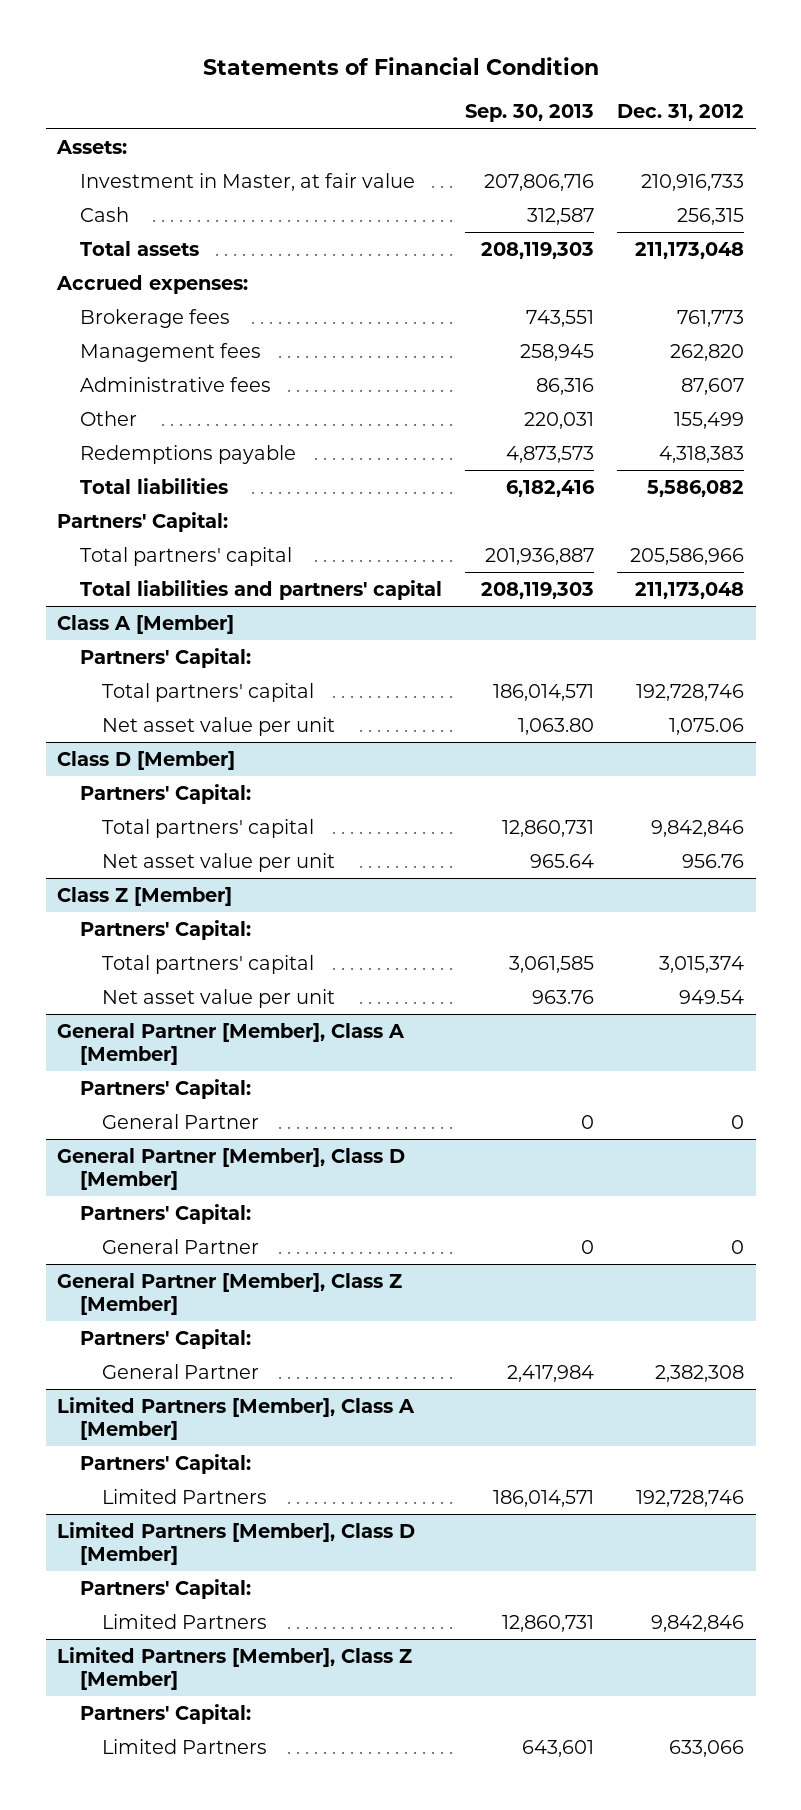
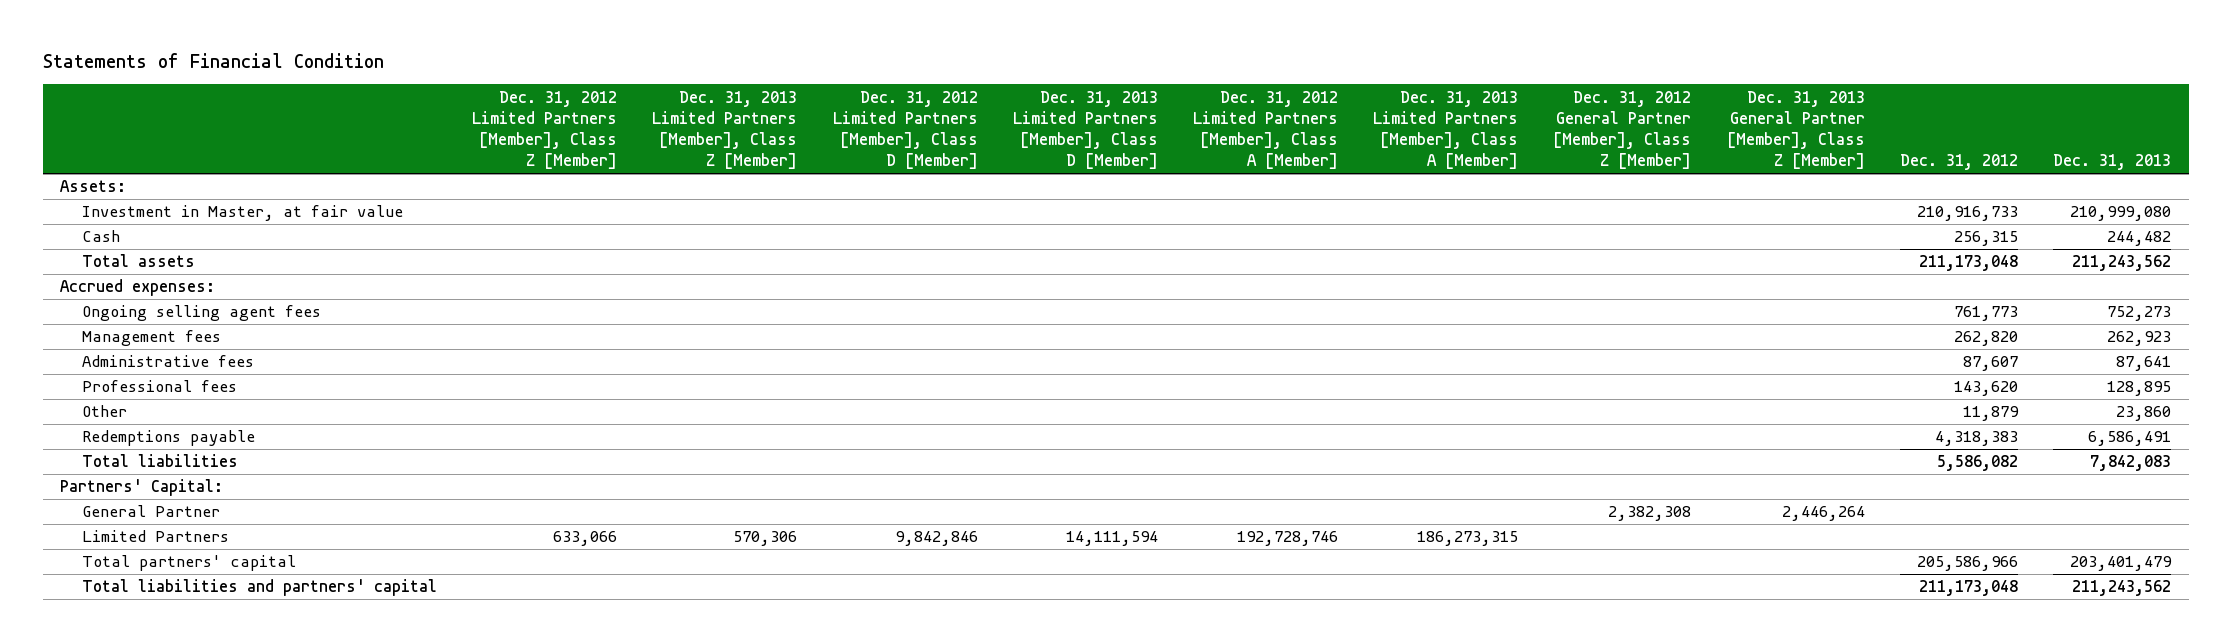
- | Sep. 30, 2013 | Dec. 31, 2012
+ | Dec. 31, 2012 Limited Partners [Member], Class Z [Member] | Dec. 31, 2013 Limited Partners [Member], Class Z [Member] | Dec. 31, 2012 Limited Partners [Member], Class D [Member] | Dec. 31, 2013 Limited Partners [Member], Class D [Member] | Dec. 31, 2012 Limited Partners [Member], Class A [Member] | Dec. 31, 2013 Limited Partners [Member], Class A [Member] | Dec. 31, 2012 General Partner [Member], Class Z [Member] | Dec. 31, 2013 General Partner [Member], Class Z [Member] | Dec. 31, 2012 | Dec. 31, 2013
- Brokerage fees | 743,551 | 761,773
+ Ongoing selling agent fees | | | | | | | | | 761,773 | 752,273
- Other | 220,031 | 155,499
+ Professional fees | | | | | | | | | 143,620 | 128,895
+ Other | | | | | | | | | 11,879 | 23,860
+ General Partner | | | | | | | 2,382,308 | 2,446,264 | |
+ Limited Partners | 633,066 | 570,306 | 9,842,846 | 14,111,594 | 192,728,746 | 186,273,315 | | | |
- Class A [Member]
- Partners' Capital:
- Total partners' capital | 186,014,571 | 192,728,746
- Net asset value per unit | 1,063.80 | 1,075.06
- Class D [Member]
- Partners' Capital:
- Total partners' capital | 12,860,731 | 9,842,846
- Net asset value per unit | 965.64 | 956.76
- Class Z [Member]
- Partners' Capital:
- Total partners' capital | 3,061,585 | 3,015,374
- Net asset value per unit | 963.76 | 949.54
- General Partner [Member], Class A [Member]
- Partners' Capital:
- General Partner | 0 | 0
- General Partner [Member], Class D [Member]
- Partners' Capital:
- General Partner | 0 | 0
- General Partner [Member], Class Z [Member]
- Partners' Capital:
- General Partner | 2,417,984 | 2,382,308
- Limited Partners [Member], Class A [Member]
- Partners' Capital:
- Limited Partners | 186,014,571 | 192,728,746
- Limited Partners [Member], Class D [Member]
- Partners' Capital:
- Limited Partners | 12,860,731 | 9,842,846
- Limited Partners [Member], Class Z [Member]
- Partners' Capital:
- Limited Partners | 643,601 | 633,066

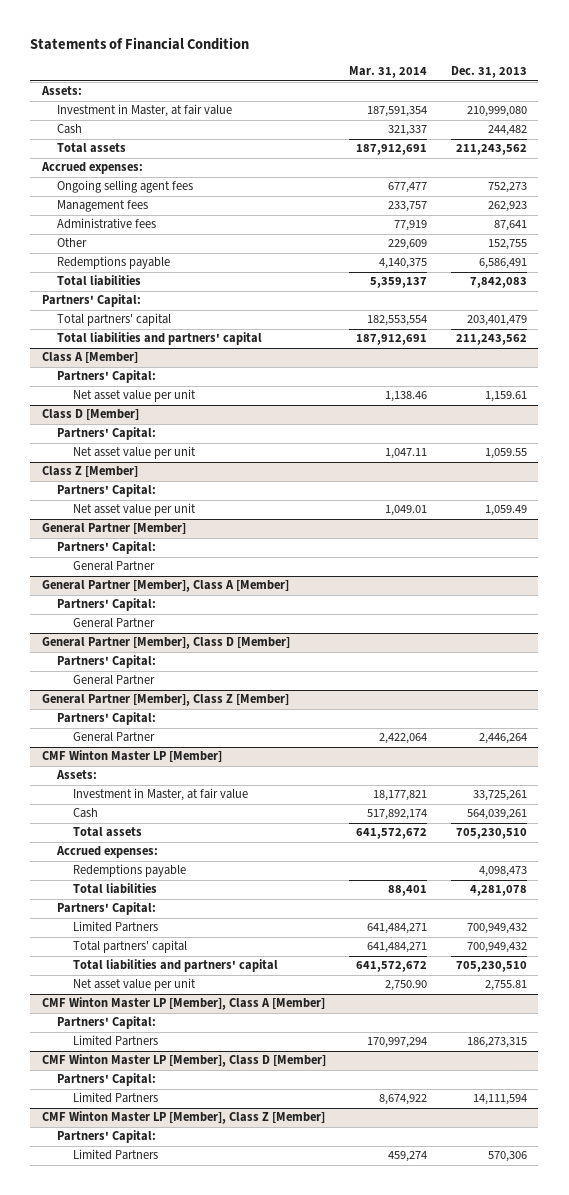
- | Dec. 31, 2012 Limited Partners [Member], Class Z [Member] | Dec. 31, 2013 Limited Partners [Member], Class Z [Member] | Dec. 31, 2012 Limited Partners [Member], Class D [Member] | Dec. 31, 2013 Limited Partners [Member], Class D [Member] | Dec. 31, 2012 Limited Partners [Member], Class A [Member] | Dec. 31, 2013 Limited Partners [Member], Class A [Member] | Dec. 31, 2012 General Partner [Member], Class Z [Member] | Dec. 31, 2013 General Partner [Member], Class Z [Member] | Dec. 31, 2012 | Dec. 31, 2013
+ | Mar. 31, 2014 | Dec. 31, 2013
- Professional fees | | | | | | | | | 143,620 | 128,895
- Other | | | | | | | | | 11,879 | 23,860
+ Other | 229,609 | 152,755
- General Partner | | | | | | | 2,382,308 | 2,446,264 | |
- Limited Partners | 633,066 | 570,306 | 9,842,846 | 14,111,594 | 192,728,746 | 186,273,315 | | | |
+ Class A [Member]
+ Partners' Capital:
+ Net asset value per unit | 1,138.46 | 1,159.61
+ Class D [Member]
+ Partners' Capital:
+ Net asset value per unit | 1,047.11 | 1,059.55
+ Class Z [Member]
+ Partners' Capital:
+ Net asset value per unit | 1,049.01 | 1,059.49
+ General Partner [Member]
+ Partners' Capital:
+ General Partner
+ General Partner [Member], Class A [Member]
+ Partners' Capital:
+ General Partner
+ General Partner [Member], Class D [Member]
+ Partners' Capital:
+ General Partner
+ General Partner [Member], Class Z [Member]
+ Partners' Capital:
+ General Partner | 2,422,064 | 2,446,264
+ CMF Winton Master LP [Member]
+ Assets:
+ Investment in Master, at fair value | 18,177,821 | 33,725,261
+ Cash | 517,892,174 | 564,039,261
+ Total assets | 641,572,672 | 705,230,510
+ Accrued expenses:
+ Redemptions payable | | 4,098,473
+ Total liabilities | 88,401 | 4,281,078
+ Partners' Capital:
+ Limited Partners | 641,484,271 | 700,949,432
+ Total partners' capital | 641,484,271 | 700,949,432
+ Total liabilities and partners' capital | 641,572,672 | 705,230,510
+ Net asset value per unit | 2,750.90 | 2,755.81
+ CMF Winton Master LP [Member], Class A [Member]
+ Partners' Capital:
+ Limited Partners | 170,997,294 | 186,273,315
+ CMF Winton Master LP [Member], Class D [Member]
+ Partners' Capital:
+ Limited Partners | 8,674,922 | 14,111,594
+ CMF Winton Master LP [Member], Class Z [Member]
+ Partners' Capital:
+ Limited Partners | 459,274 | 570,306

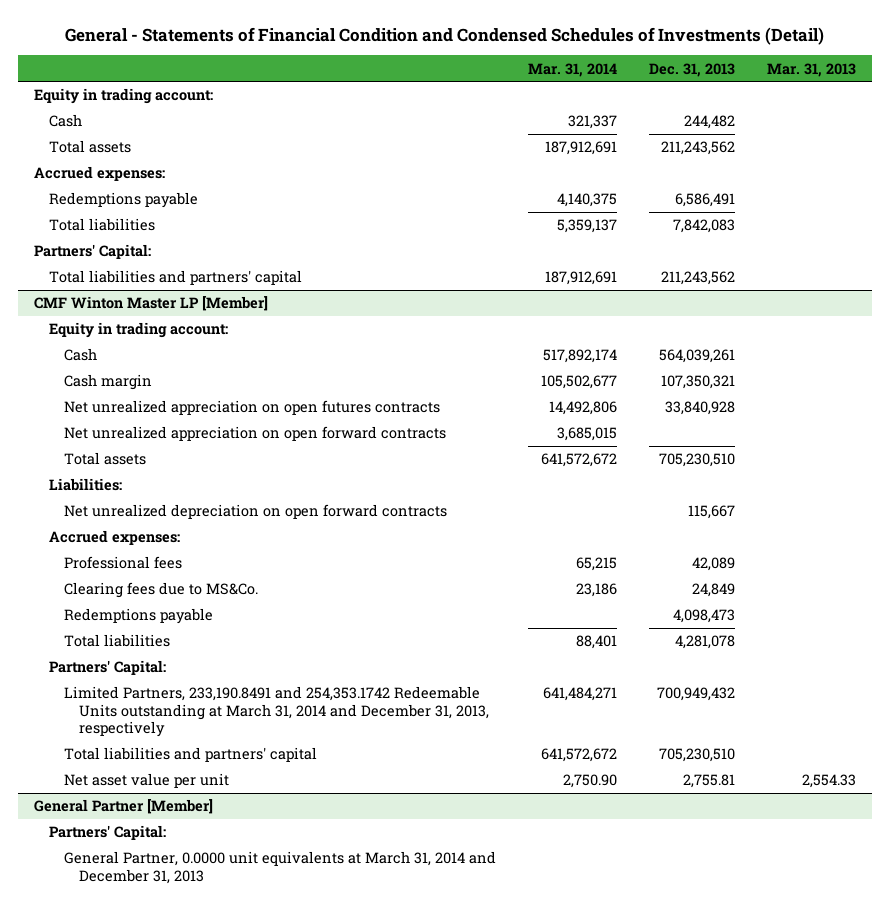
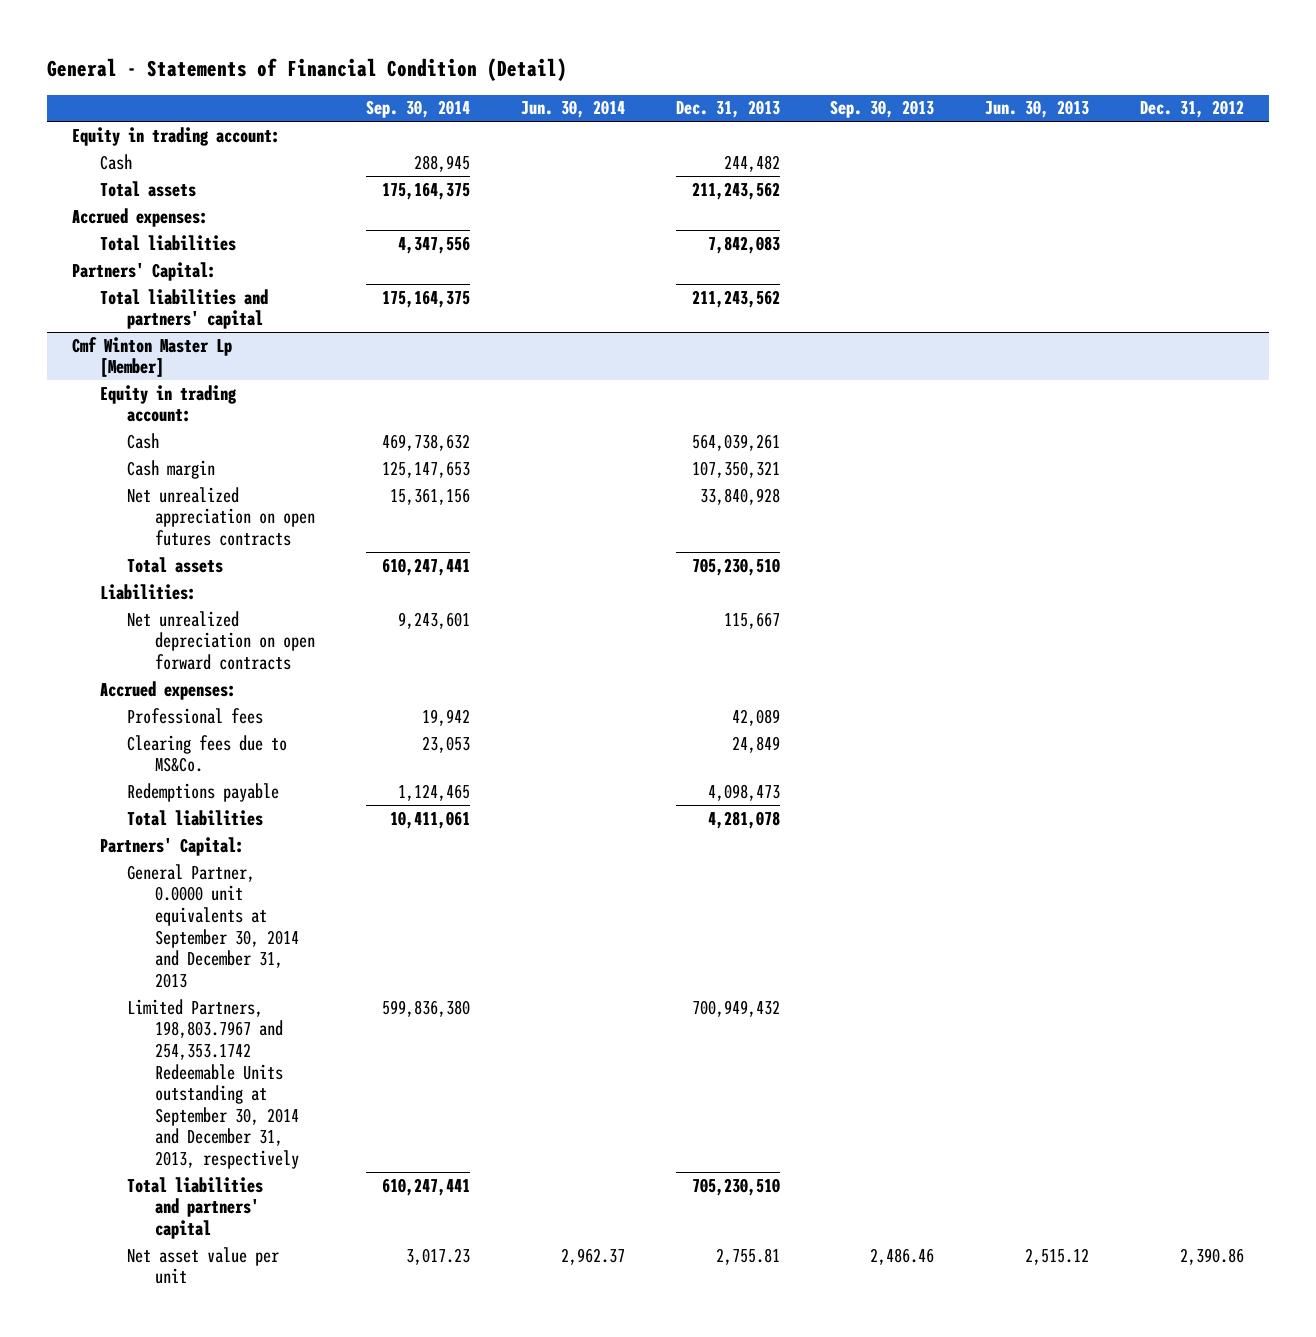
- General - Statements of Financial Condition and Condensed Schedules of Investments (Detail)
+ General - Statements of Financial Condition (Detail)
- | Mar. 31, 2014 | Dec. 31, 2013 | Mar. 31, 2013
+ | Sep. 30, 2014 | Jun. 30, 2014 | Dec. 31, 2013 | Sep. 30, 2013 | Jun. 30, 2013 | Dec. 31, 2012
- Redemptions payable | 4,140,375 | 6,586,491 |
- CMF Winton Master LP [Member]
+ Cmf Winton Master Lp [Member]
- Net unrealized appreciation on open forward contracts | 3,685,015 | |
- Limited Partners, 233,190.8491 and 254,353.1742 Redeemable Units outstanding at March 31, 2014 and December 31, 2013, respectively | 641,484,271 | 700,949,432 |
+ General Partner, 0.0000 unit equivalents at September 30, 2014 and December 31, 2013
+ Limited Partners, 198,803.7967 and 254,353.1742 Redeemable Units outstanding at September 30, 2014 and December 31, 2013, respectively | 599,836,380 | | 700,949,432 | | |
- General Partner [Member]
- Partners' Capital:
- General Partner, 0.0000 unit equivalents at March 31, 2014 and December 31, 2013

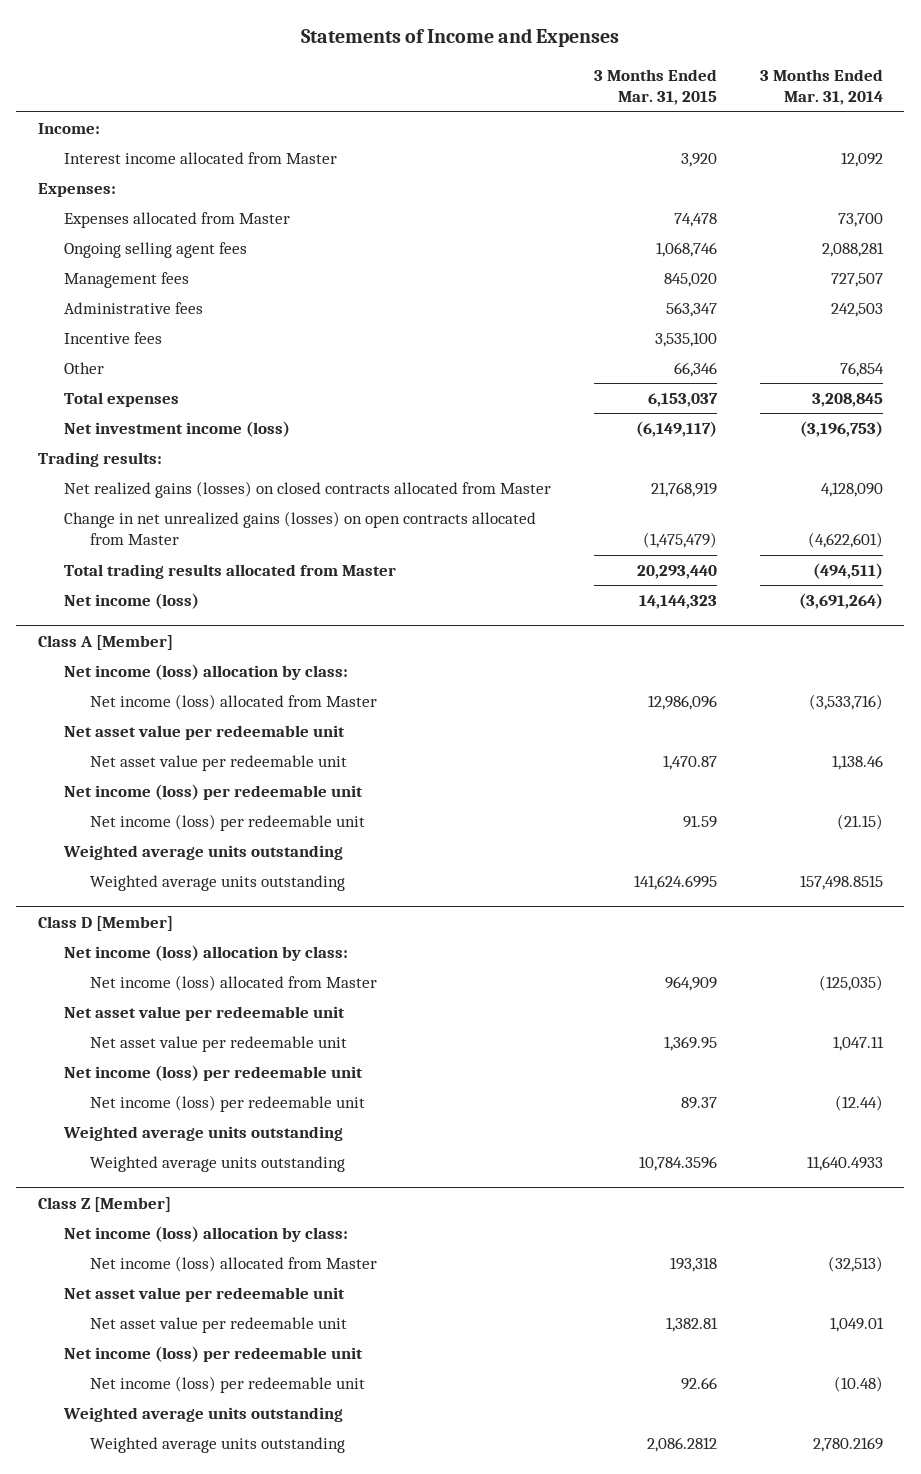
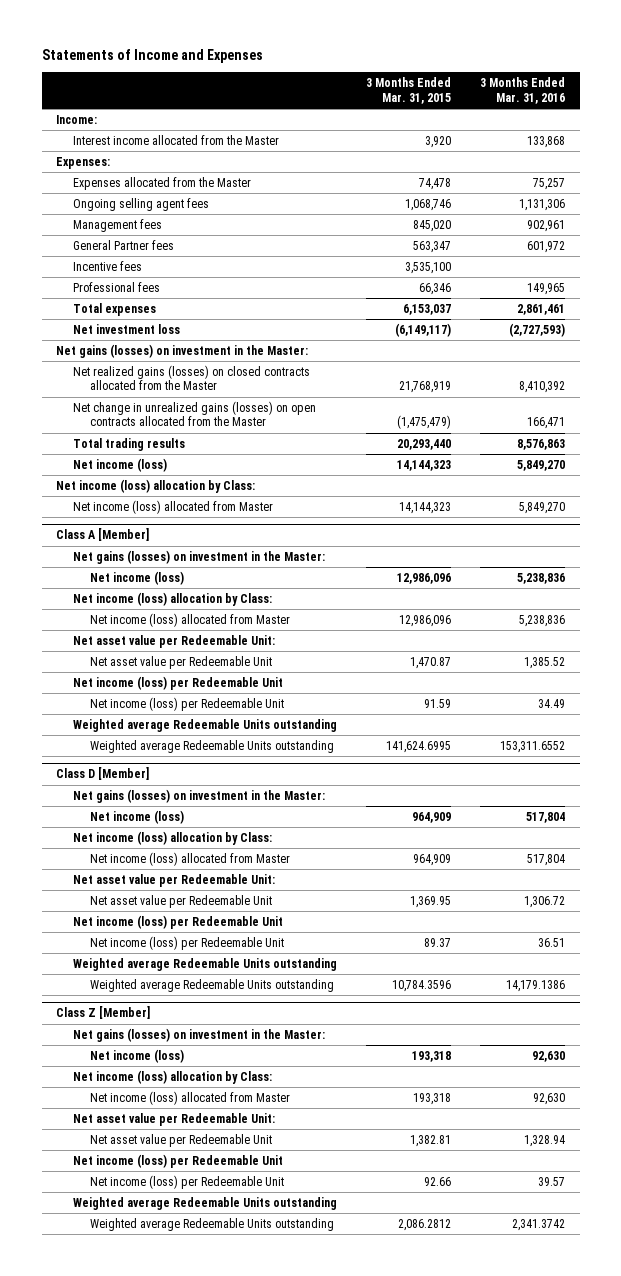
- | 3 Months Ended Mar. 31, 2015 | 3 Months Ended Mar. 31, 2014
+ | 3 Months Ended Mar. 31, 2015 | 3 Months Ended Mar. 31, 2016
- Interest income allocated from Master | 3,920 | 12,092
+ Interest income allocated from the Master | 3,920 | 133,868
- Expenses allocated from Master | 74,478 | 73,700
+ Expenses allocated from the Master | 74,478 | 75,257
- Administrative fees | 563,347 | 242,503
+ General Partner fees | 563,347 | 601,972
- Other | 66,346 | 76,854
+ Professional fees | 66,346 | 149,965
- Net investment income (loss) | (6,149,117) | (3,196,753)
- Trading results:
- Net realized gains (losses) on closed contracts allocated from Master | 21,768,919 | 4,128,090
- Change in net unrealized gains (losses) on open contracts allocated from Master | (1,475,479) | (4,622,601)
- Total trading results allocated from Master | 20,293,440 | (494,511)
+ Net investment loss | (6,149,117) | (2,727,593)
+ Net gains (losses) on investment in the Master:
+ Net realized gains (losses) on closed contracts allocated from the Master | 21,768,919 | 8,410,392
+ Net change in unrealized gains (losses) on open contracts allocated from the Master | (1,475,479) | 166,471
+ Total trading results | 20,293,440 | 8,576,863
+ Net income (loss) allocation by Class:
+ Net income (loss) allocated from Master | 14,144,323 | 5,849,270
@ Class A [Member]
- Net income (loss) allocation by class:
+ Net gains (losses) on investment in the Master:
+ Net income (loss) | 12,986,096 | 5,238,836
+ Net income (loss) allocation by Class:
- Net asset value per redeemable unit
- Net asset value per redeemable unit | 1,470.87 | 1,138.46
- Net income (loss) per redeemable unit
- Net income (loss) per redeemable unit | 91.59 | (21.15)
- Weighted average units outstanding
- Weighted average units outstanding | 141,624.6995 | 157,498.8515
+ Net asset value per Redeemable Unit:
+ Net asset value per Redeemable Unit | 1,470.87 | 1,385.52
+ Net income (loss) per Redeemable Unit
+ Net income (loss) per Redeemable Unit | 91.59 | 34.49
+ Weighted average Redeemable Units outstanding
+ Weighted average Redeemable Units outstanding | 141,624.6995 | 153,311.6552
@ Class D [Member]
- Net income (loss) allocation by class:
+ Net gains (losses) on investment in the Master:
+ Net income (loss) | 964,909 | 517,804
+ Net income (loss) allocation by Class:
- Net asset value per redeemable unit
- Net asset value per redeemable unit | 1,369.95 | 1,047.11
- Net income (loss) per redeemable unit
- Net income (loss) per redeemable unit | 89.37 | (12.44)
- Weighted average units outstanding
- Weighted average units outstanding | 10,784.3596 | 11,640.4933
+ Net asset value per Redeemable Unit:
+ Net asset value per Redeemable Unit | 1,369.95 | 1,306.72
+ Net income (loss) per Redeemable Unit
+ Net income (loss) per Redeemable Unit | 89.37 | 36.51
+ Weighted average Redeemable Units outstanding
+ Weighted average Redeemable Units outstanding | 10,784.3596 | 14,179.1386
@ Class Z [Member]
- Net income (loss) allocation by class:
+ Net gains (losses) on investment in the Master:
+ Net income (loss) | 193,318 | 92,630
+ Net income (loss) allocation by Class:
- Net asset value per redeemable unit
- Net asset value per redeemable unit | 1,382.81 | 1,049.01
- Net income (loss) per redeemable unit
- Net income (loss) per redeemable unit | 92.66 | (10.48)
- Weighted average units outstanding
- Weighted average units outstanding | 2,086.2812 | 2,780.2169
+ Net asset value per Redeemable Unit:
+ Net asset value per Redeemable Unit | 1,382.81 | 1,328.94
+ Net income (loss) per Redeemable Unit
+ Net income (loss) per Redeemable Unit | 92.66 | 39.57
+ Weighted average Redeemable Units outstanding
+ Weighted average Redeemable Units outstanding | 2,086.2812 | 2,341.3742

